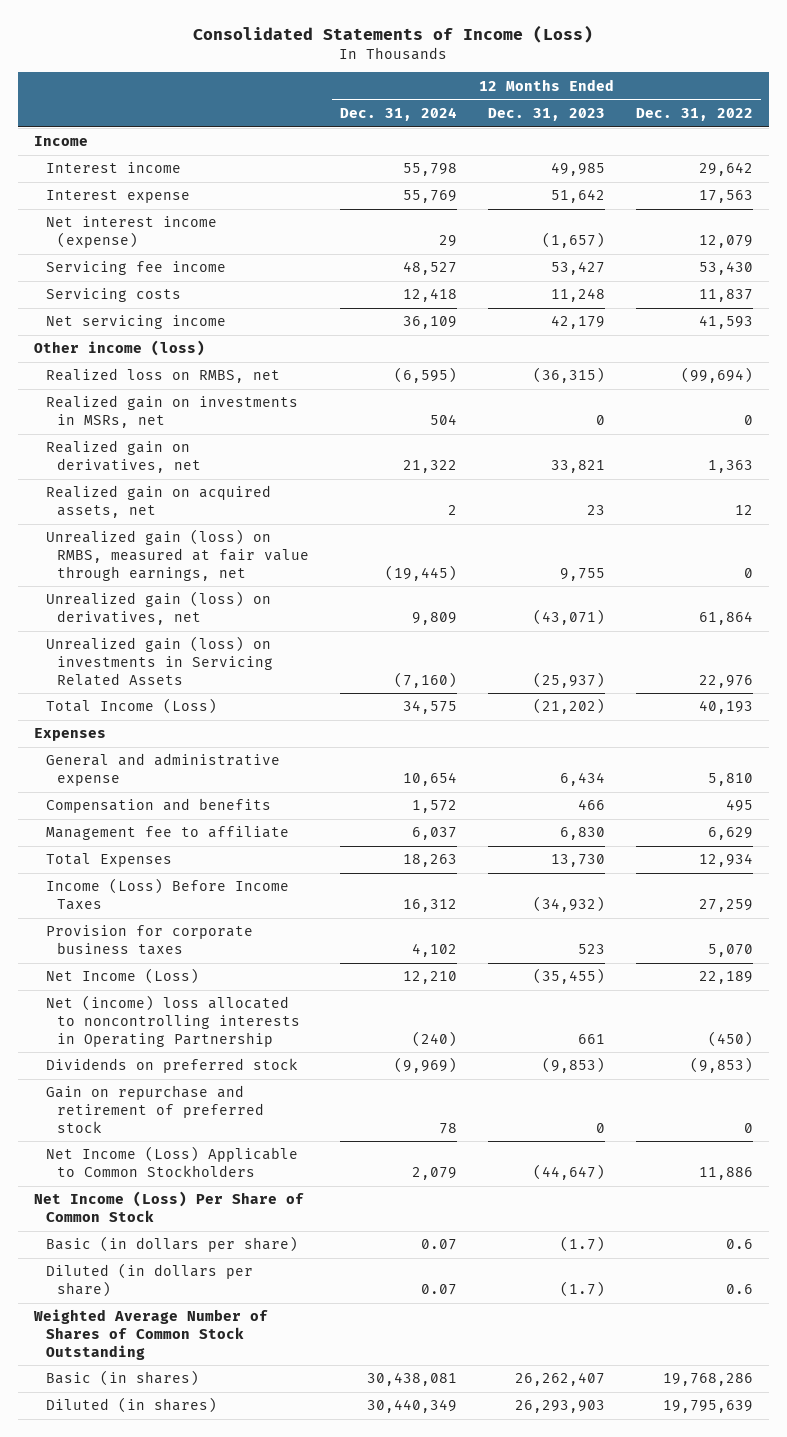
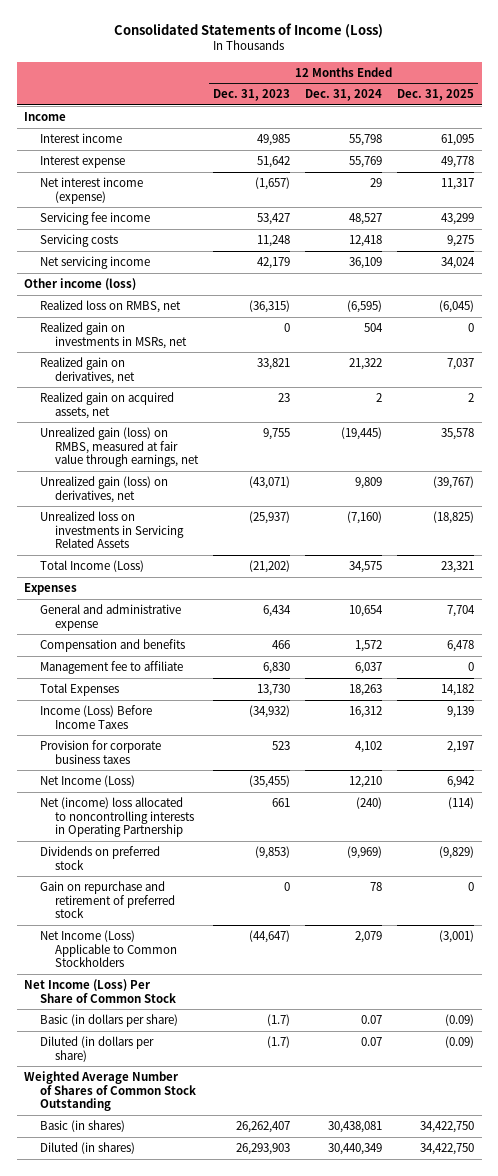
- | 12 Months Ended Dec. 31, 2024 | 12 Months Ended Dec. 31, 2023 | 12 Months Ended Dec. 31, 2022
+ | 12 Months Ended Dec. 31, 2023 | 12 Months Ended Dec. 31, 2024 | 12 Months Ended Dec. 31, 2025
- Unrealized gain (loss) on investments in Servicing Related Assets | (7,160) | (25,937) | 22,976
+ Unrealized loss on investments in Servicing Related Assets | (25,937) | (7,160) | (18,825)

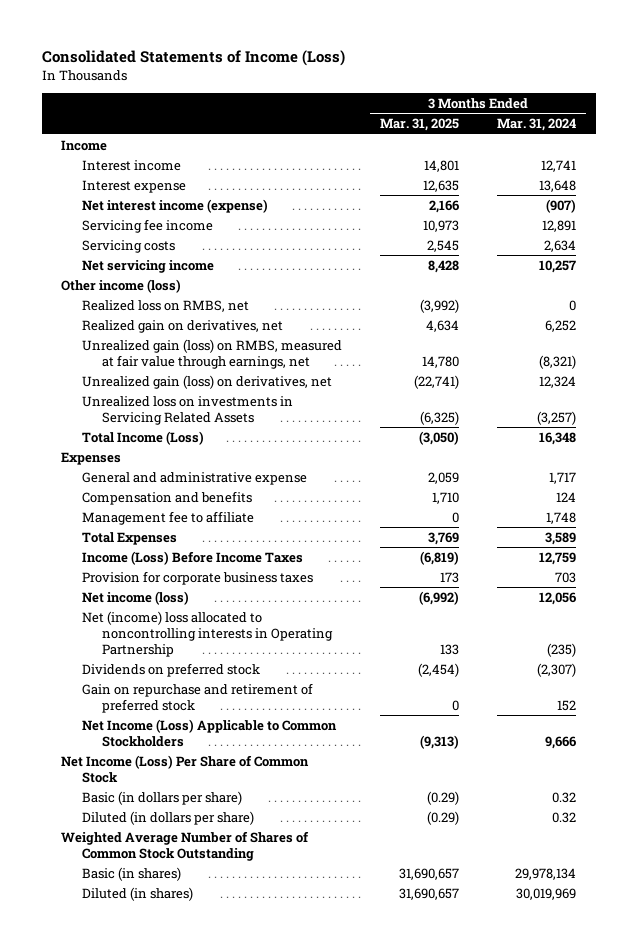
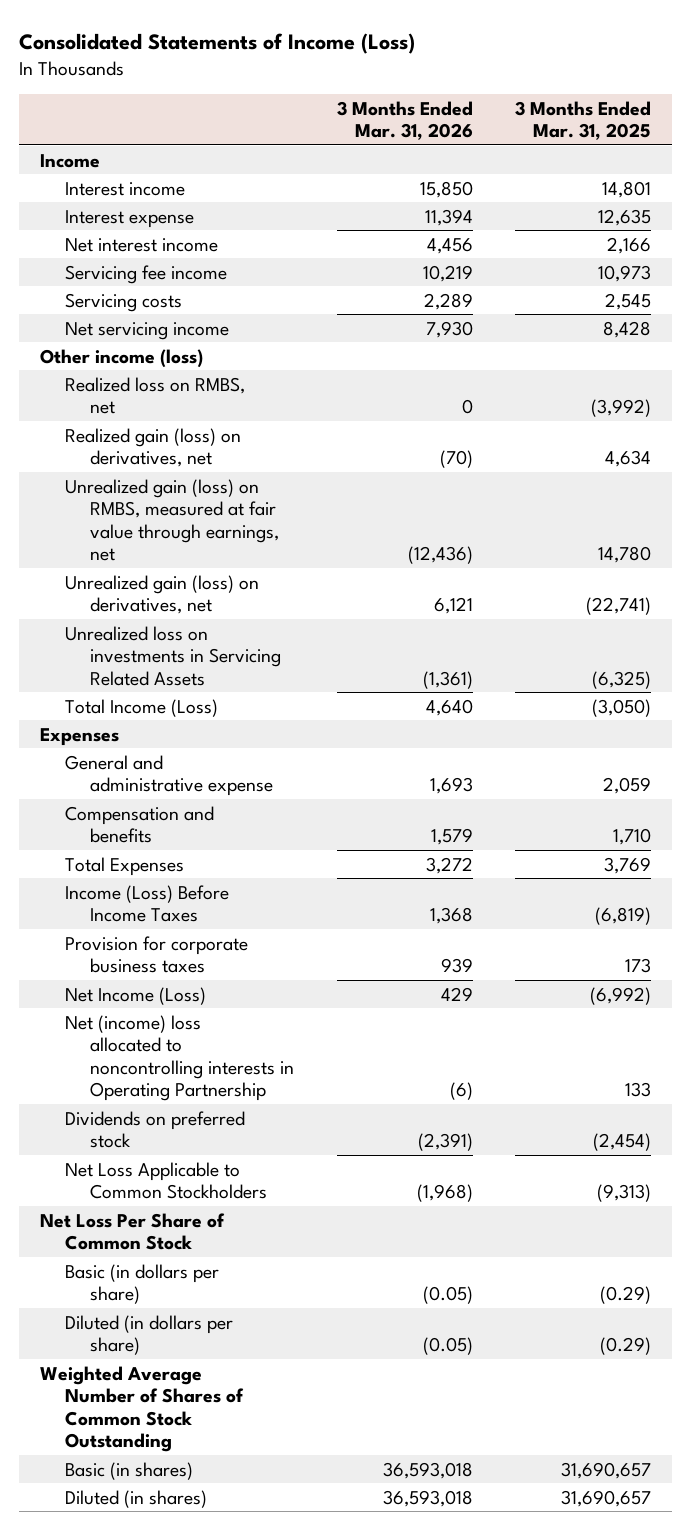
- | 3 Months Ended Mar. 31, 2025 | 3 Months Ended Mar. 31, 2024
+ | 3 Months Ended Mar. 31, 2026 | 3 Months Ended Mar. 31, 2025
- Net interest income (expense) | 2,166 | (907)
+ Net interest income | 4,456 | 2,166
- Realized gain on derivatives, net | 4,634 | 6,252
+ Realized gain (loss) on derivatives, net | (70) | 4,634
- Management fee to affiliate | 0 | 1,748
- Net income (loss) | (6,992) | 12,056
+ Net Income (Loss) | 429 | (6,992)
- Gain on repurchase and retirement of preferred stock | 0 | 152
- Net Income (Loss) Applicable to Common Stockholders | (9,313) | 9,666
- Net Income (Loss) Per Share of Common Stock
+ Net Loss Applicable to Common Stockholders | (1,968) | (9,313)
+ Net Loss Per Share of Common Stock

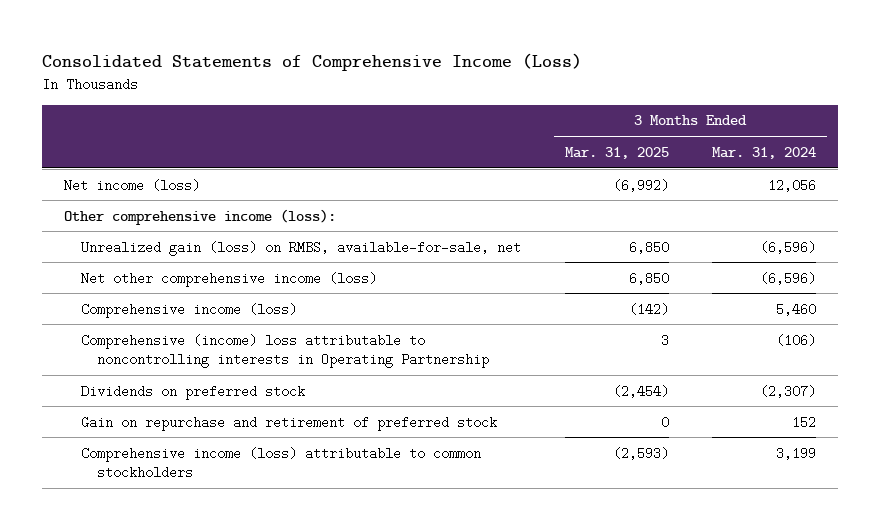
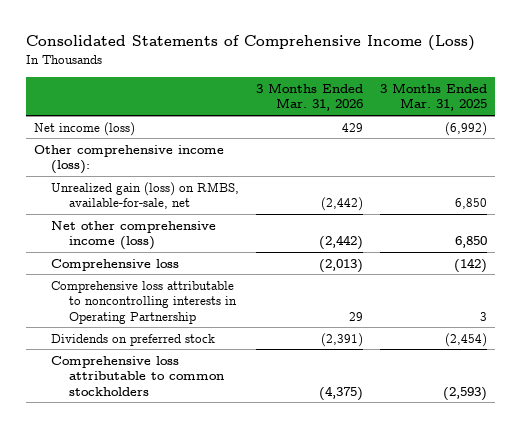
- | 3 Months Ended Mar. 31, 2025 | 3 Months Ended Mar. 31, 2024
+ | 3 Months Ended Mar. 31, 2026 | 3 Months Ended Mar. 31, 2025
- Comprehensive income (loss) | (142) | 5,460
- Comprehensive (income) loss attributable to noncontrolling interests in Operating Partnership | 3 | (106)
+ Comprehensive loss | (2,013) | (142)
+ Comprehensive loss attributable to noncontrolling interests in Operating Partnership | 29 | 3
- Gain on repurchase and retirement of preferred stock | 0 | 152
- Comprehensive income (loss) attributable to common stockholders | (2,593) | 3,199
+ Comprehensive loss attributable to common stockholders | (4,375) | (2,593)

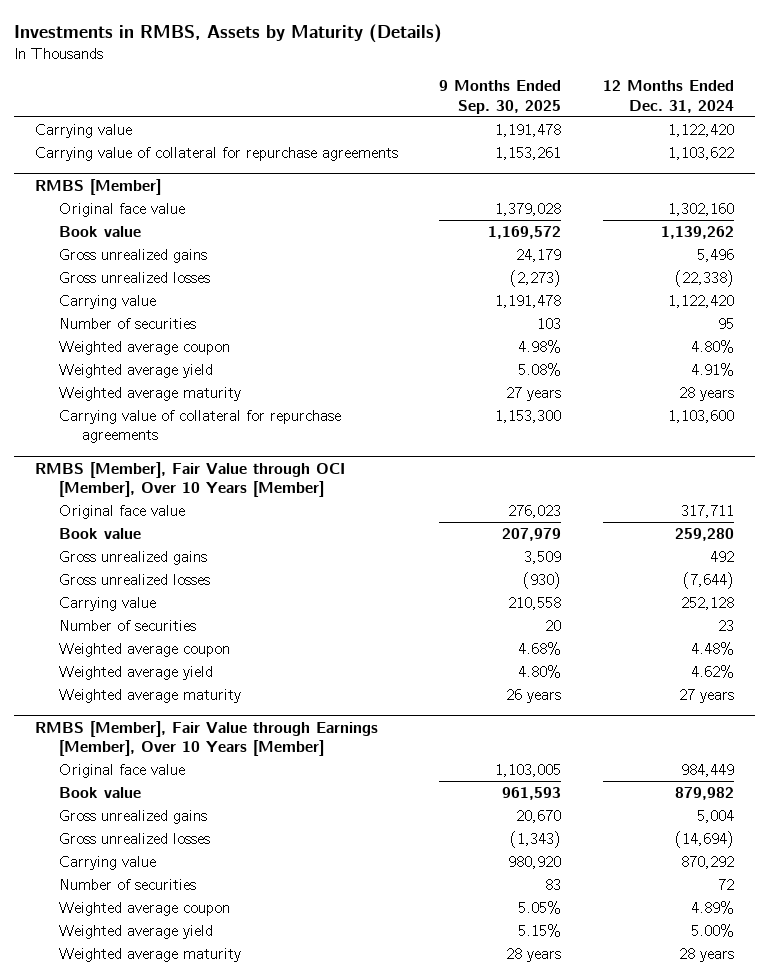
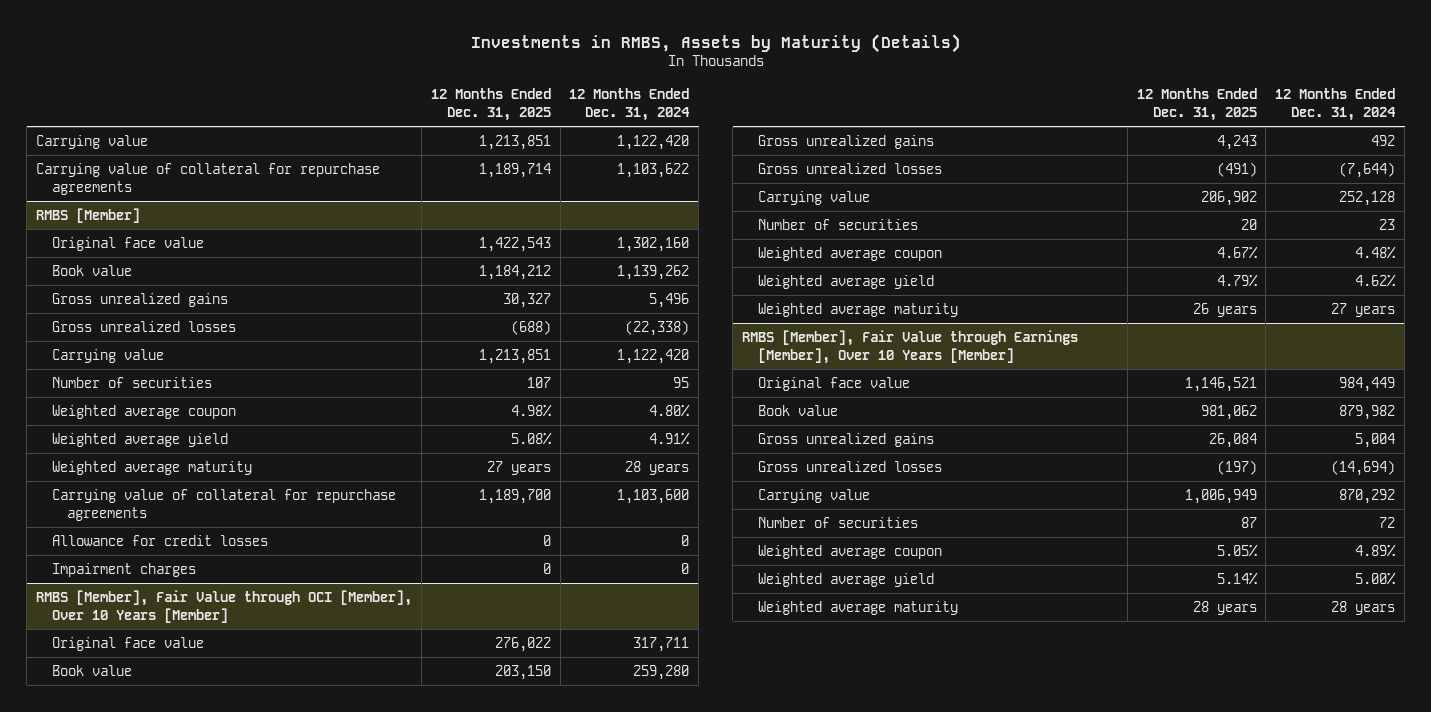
- | 9 Months Ended Sep. 30, 2025 | 12 Months Ended Dec. 31, 2024
+ | 12 Months Ended Dec. 31, 2025 | 12 Months Ended Dec. 31, 2024
@ RMBS [Member]
+ Allowance for credit losses | 0 | 0
+ Impairment charges | 0 | 0

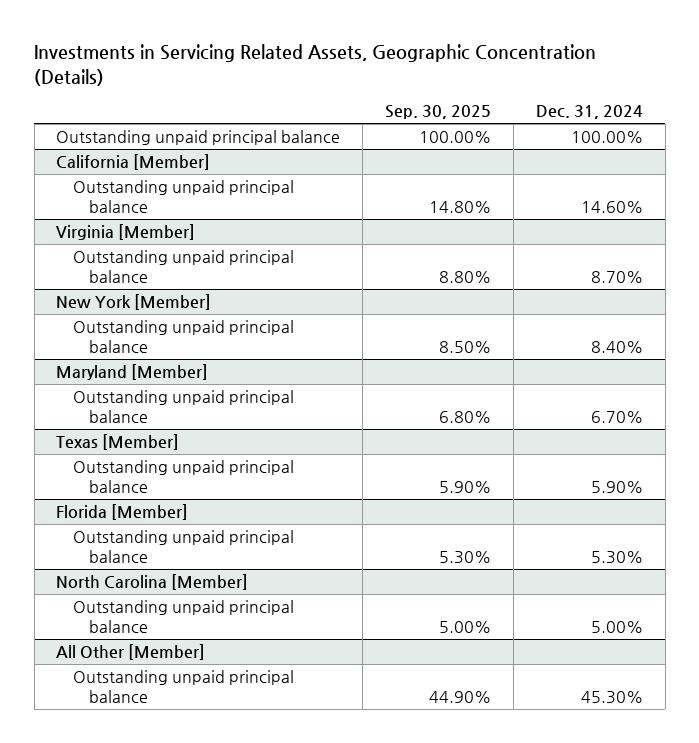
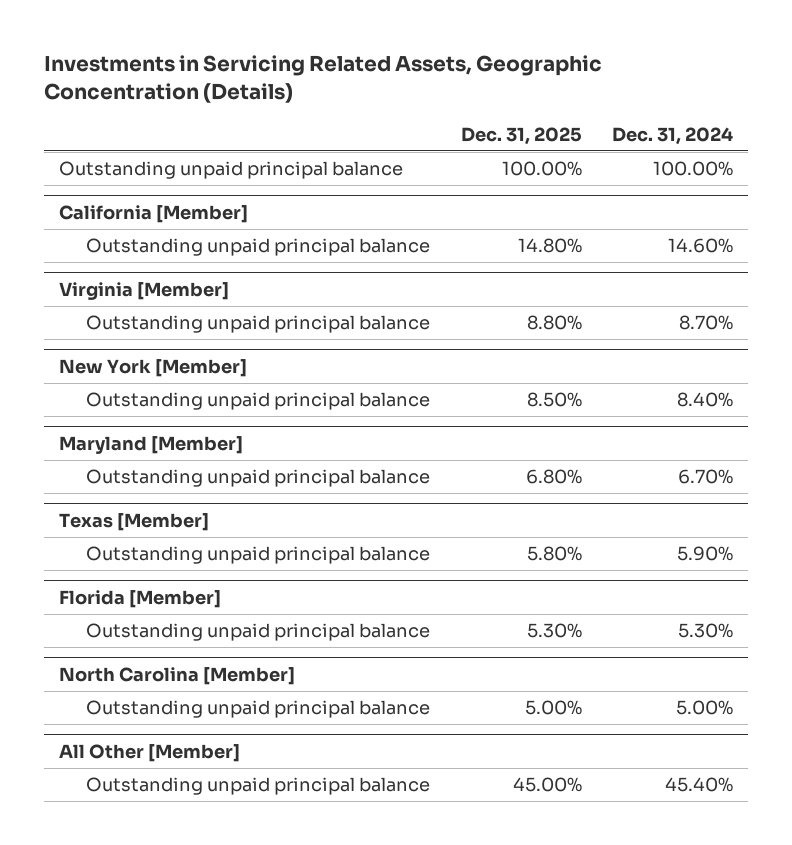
- | Sep. 30, 2025 | Dec. 31, 2024
+ | Dec. 31, 2025 | Dec. 31, 2024
@ All Other [Member]
- Outstanding unpaid principal balance | 44.90% | 45.30%
+ Outstanding unpaid principal balance | 45.00% | 45.40%

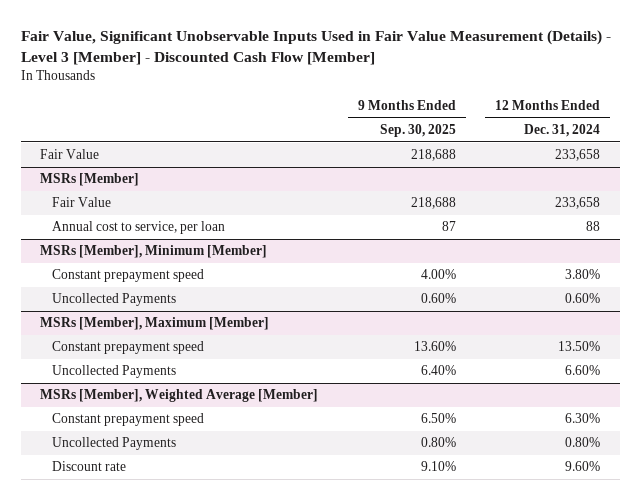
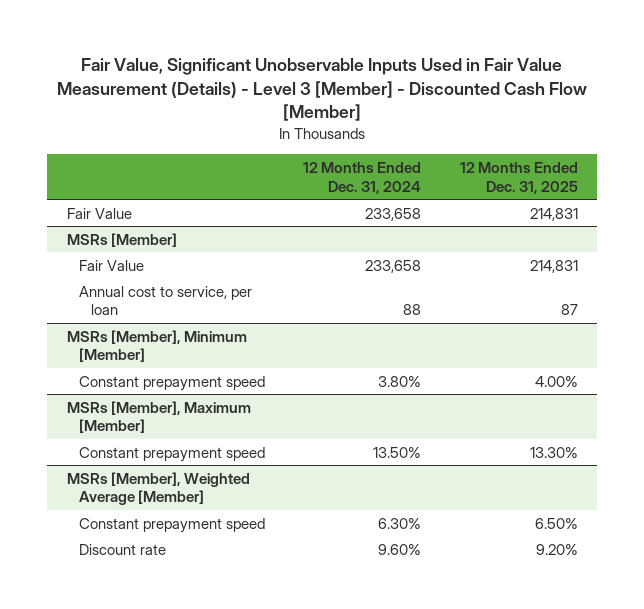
- | 9 Months Ended Sep. 30, 2025 | 12 Months Ended Dec. 31, 2024
+ | 12 Months Ended Dec. 31, 2024 | 12 Months Ended Dec. 31, 2025
@ MSRs [Member], Minimum [Member]
- Uncollected Payments | 0.60% | 0.60%
@ MSRs [Member], Maximum [Member]
- Uncollected Payments | 6.40% | 6.60%
@ MSRs [Member], Weighted Average [Member]
- Uncollected Payments | 0.80% | 0.80%

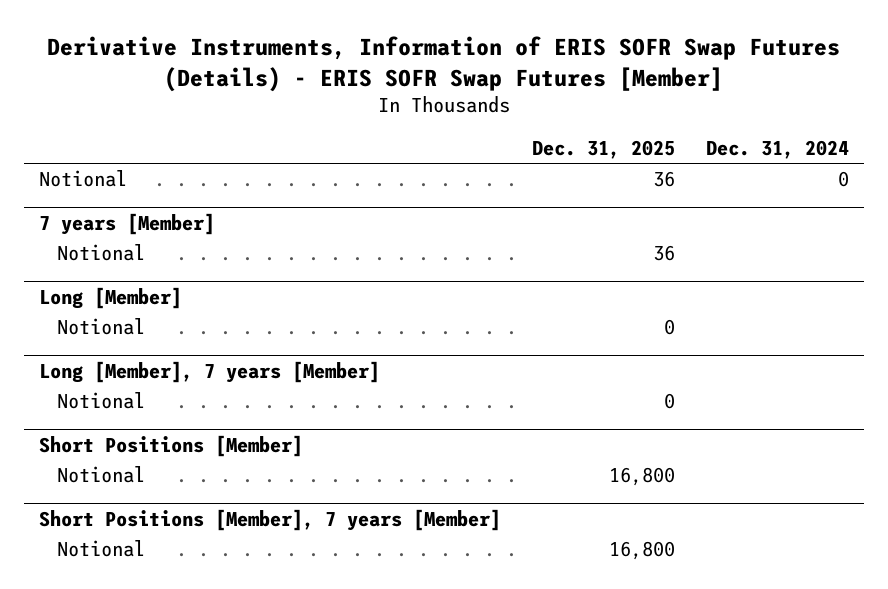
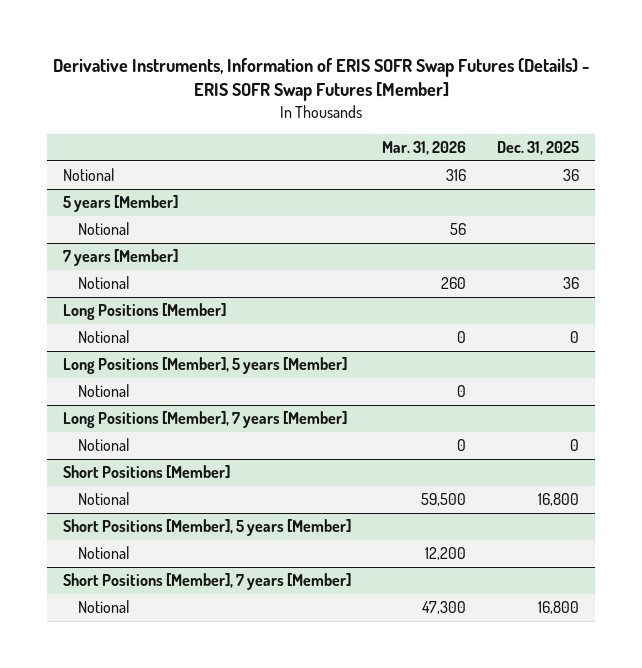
- | Dec. 31, 2025 | Dec. 31, 2024
+ | Mar. 31, 2026 | Dec. 31, 2025
+ 5 years [Member]
+ Notional | 56 |
- Long [Member]
+ Long Positions [Member]
- Long [Member], 7 years [Member]
+ Long Positions [Member], 5 years [Member]
+ Notional | 0 |
+ Long Positions [Member], 7 years [Member]
+ Short Positions [Member], 5 years [Member]
+ Notional | 12,200 |

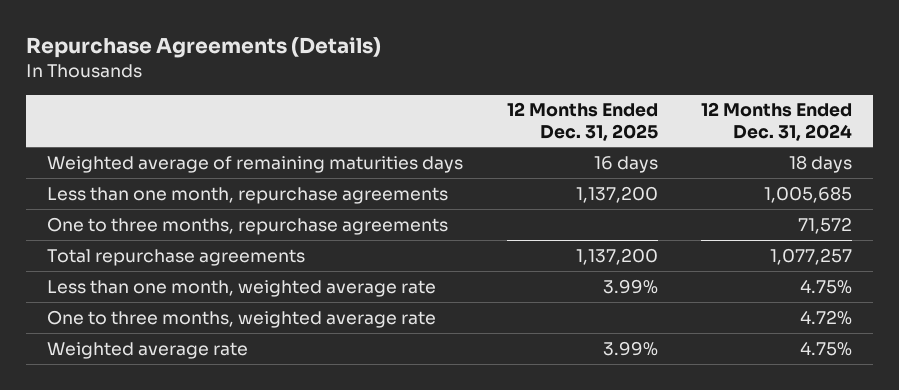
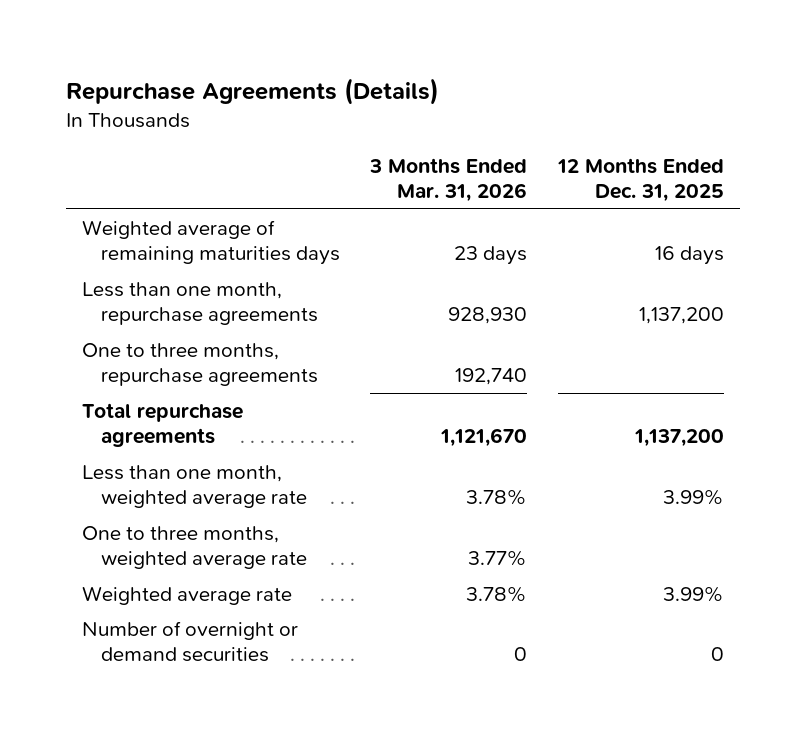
- | 12 Months Ended Dec. 31, 2025 | 12 Months Ended Dec. 31, 2024
+ | 3 Months Ended Mar. 31, 2026 | 12 Months Ended Dec. 31, 2025
+ Number of overnight or demand securities | 0 | 0

